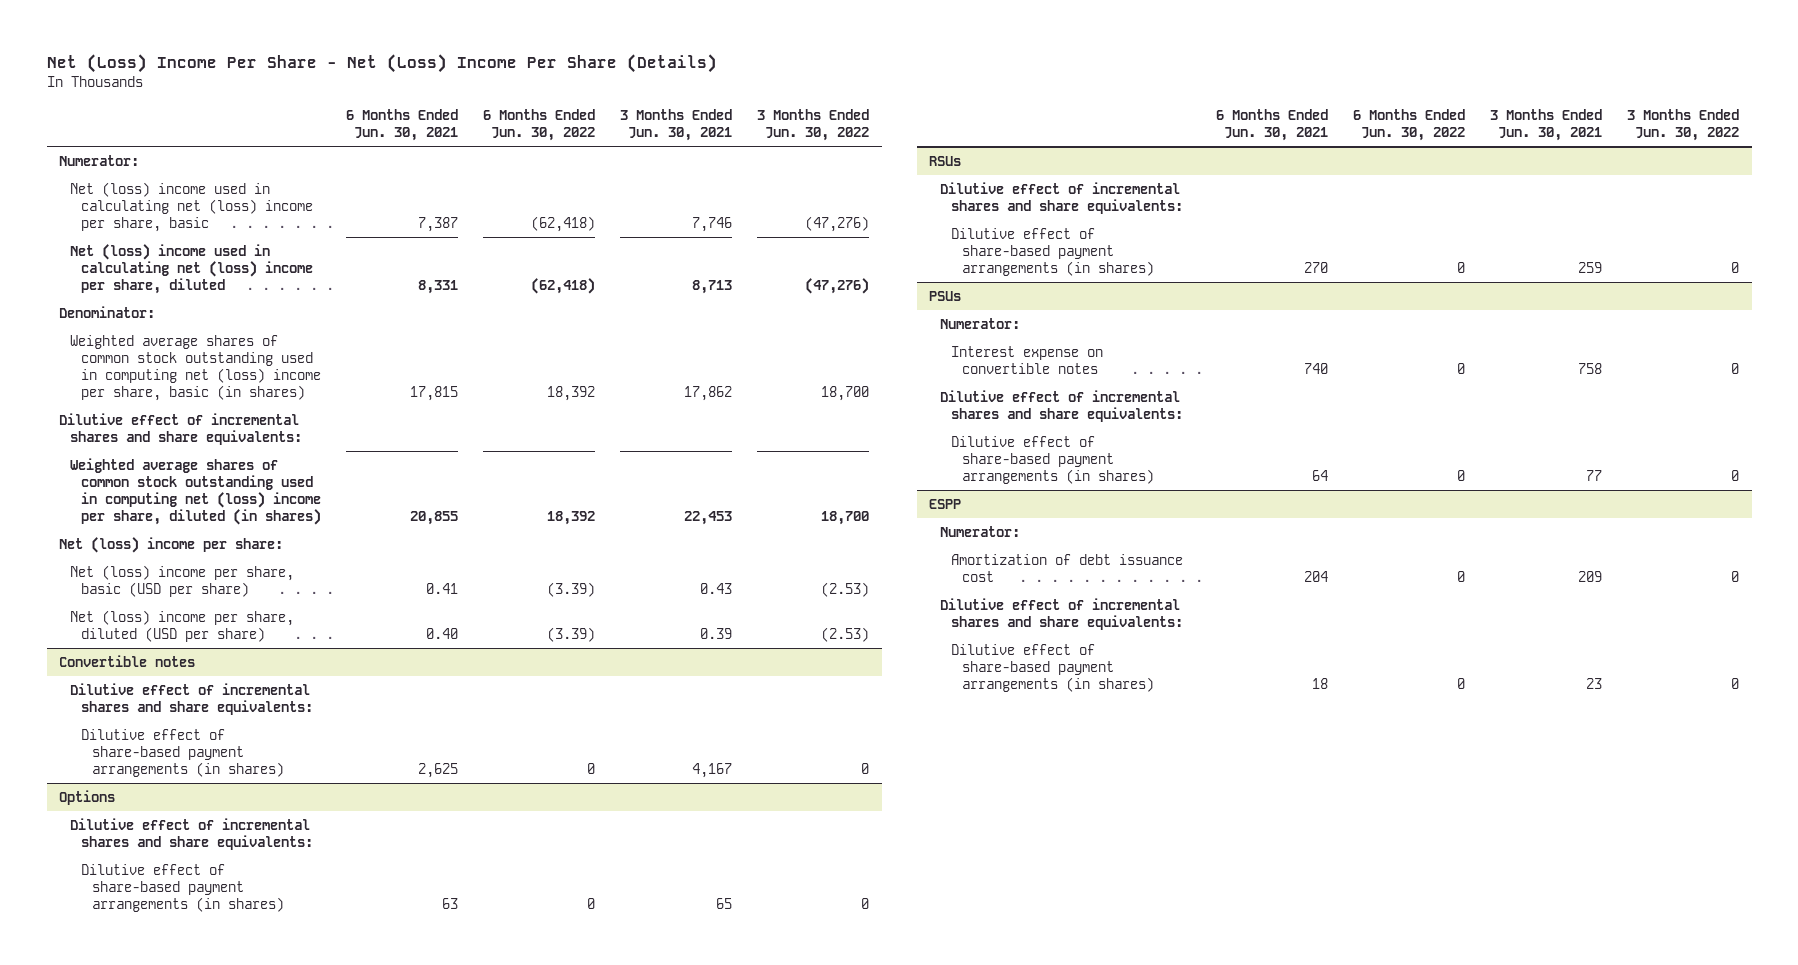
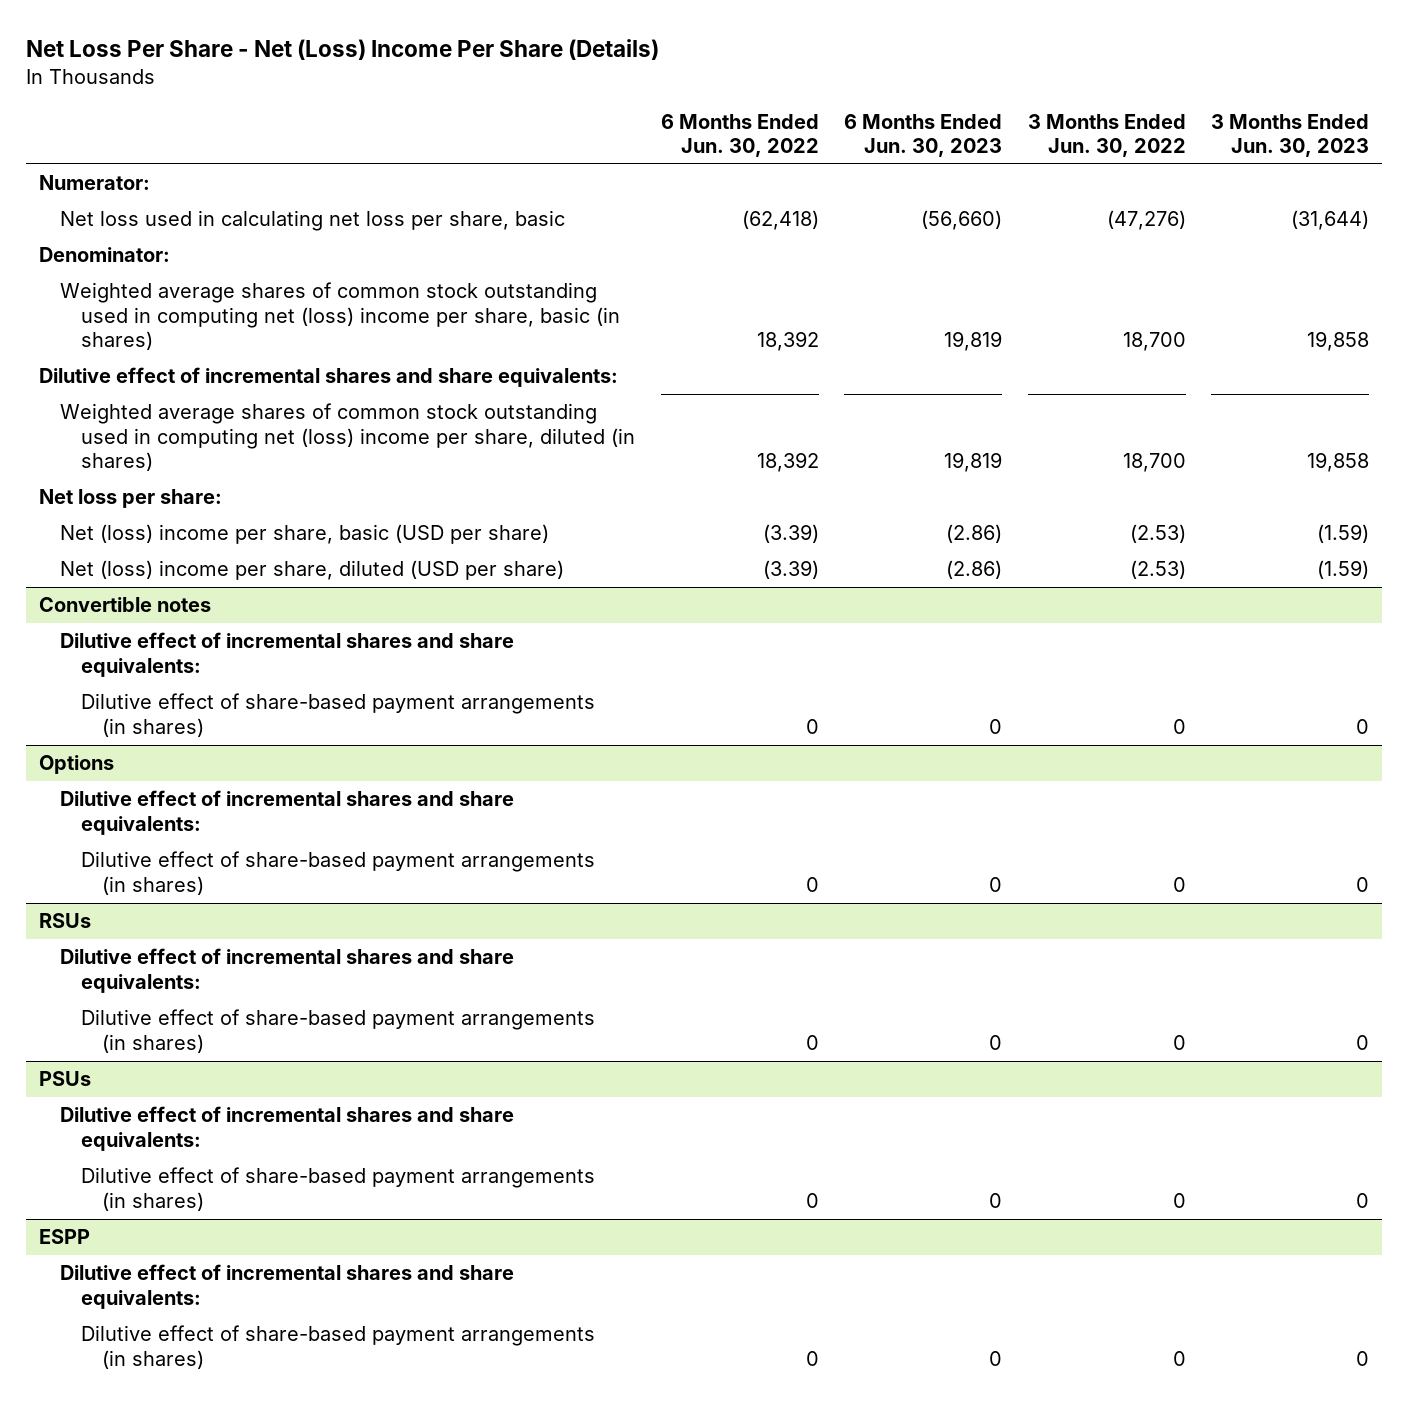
- Net (Loss) Income Per Share - Net (Loss) Income Per Share (Details)
+ Net Loss Per Share - Net (Loss) Income Per Share (Details)
- | 6 Months Ended Jun. 30, 2021 | 6 Months Ended Jun. 30, 2022 | 3 Months Ended Jun. 30, 2021 | 3 Months Ended Jun. 30, 2022
+ | 6 Months Ended Jun. 30, 2022 | 6 Months Ended Jun. 30, 2023 | 3 Months Ended Jun. 30, 2022 | 3 Months Ended Jun. 30, 2023
- Net (loss) income used in calculating net (loss) income per share, basic | 7,387 | (62,418) | 7,746 | (47,276)
- Net (loss) income used in calculating net (loss) income per share, diluted | 8,331 | (62,418) | 8,713 | (47,276)
+ Net loss used in calculating net loss per share, basic | (62,418) | (56,660) | (47,276) | (31,644)
- Net (loss) income per share:
+ Net loss per share:
@ PSUs
- Numerator:
- Interest expense on convertible notes | 740 | 0 | 758 | 0
@ ESPP
- Numerator:
- Amortization of debt issuance cost | 204 | 0 | 209 | 0

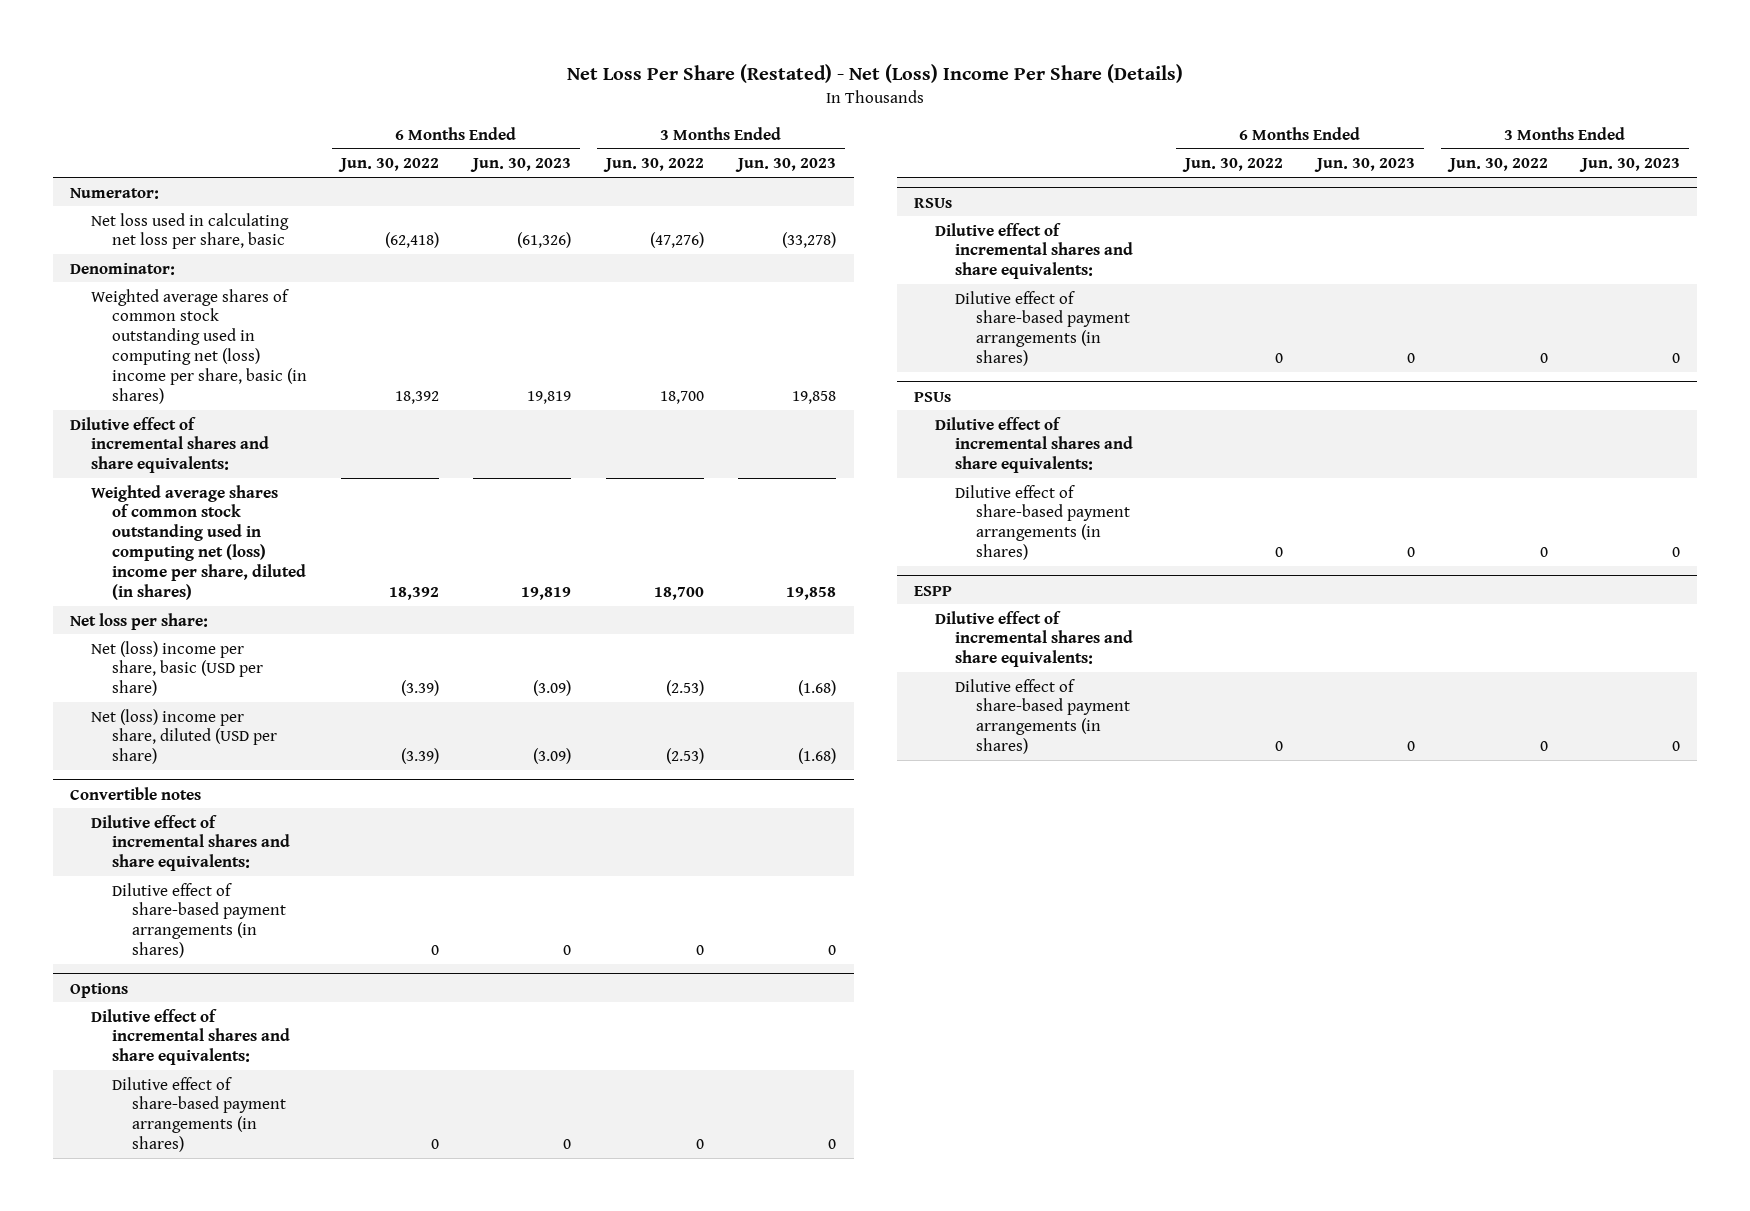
- Net Loss Per Share - Net (Loss) Income Per Share (Details)
+ Net Loss Per Share (Restated) - Net (Loss) Income Per Share (Details)
- Net loss used in calculating net loss per share, basic | (62,418) | (56,660) | (47,276) | (31,644)
+ Net loss used in calculating net loss per share, basic | (62,418) | (61,326) | (47,276) | (33,278)
- Net (loss) income per share, basic (USD per share) | (3.39) | (2.86) | (2.53) | (1.59)
- Net (loss) income per share, diluted (USD per share) | (3.39) | (2.86) | (2.53) | (1.59)
+ Net (loss) income per share, basic (USD per share) | (3.39) | (3.09) | (2.53) | (1.68)
+ Net (loss) income per share, diluted (USD per share) | (3.39) | (3.09) | (2.53) | (1.68)

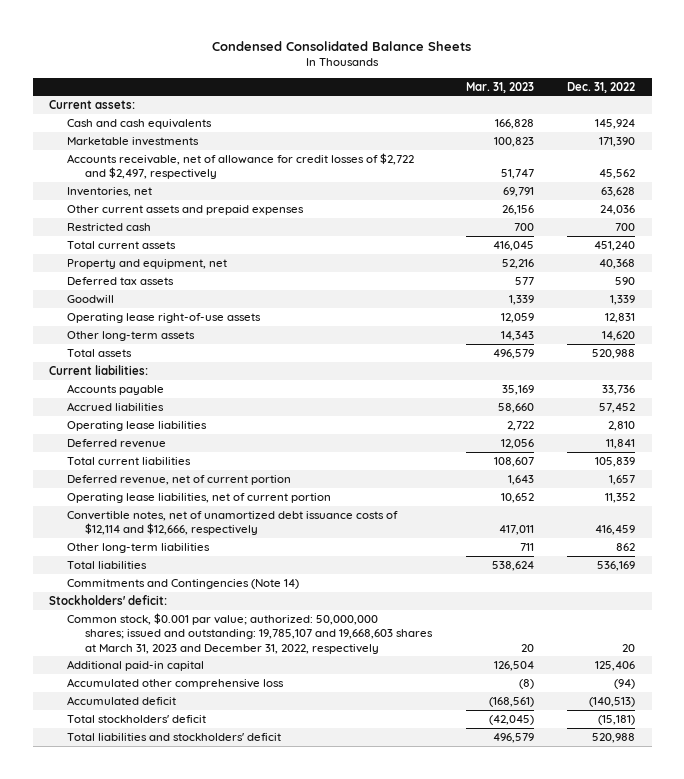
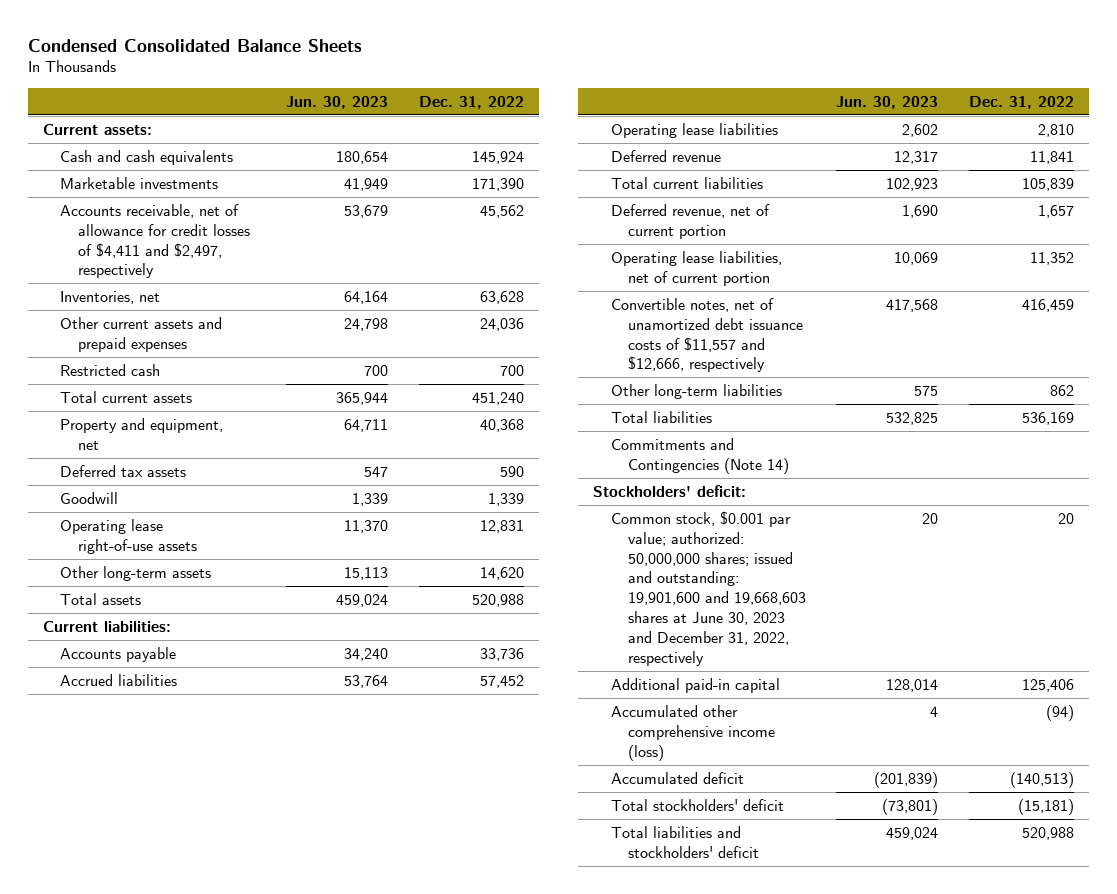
- | Mar. 31, 2023 | Dec. 31, 2022
+ | Jun. 30, 2023 | Dec. 31, 2022
- Accounts receivable, net of allowance for credit losses of $2,722 and $2,497, respectively | 51,747 | 45,562
+ Accounts receivable, net of allowance for credit losses of $4,411 and $2,497, respectively | 53,679 | 45,562
- Convertible notes, net of unamortized debt issuance costs of $12,114 and $12,666, respectively | 417,011 | 416,459
+ Convertible notes, net of unamortized debt issuance costs of $11,557 and $12,666, respectively | 417,568 | 416,459
- Common stock, $0.001 par value; authorized: 50,000,000 shares; issued and outstanding: 19,785,107 and 19,668,603 shares at March 31, 2023 and December 31, 2022, respectively | 20 | 20
+ Common stock, $0.001 par value; authorized: 50,000,000 shares; issued and outstanding: 19,901,600 and 19,668,603 shares at June 30, 2023 and December 31, 2022, respectively | 20 | 20
- Accumulated other comprehensive loss | (8) | (94)
+ Accumulated other comprehensive income (loss) | 4 | (94)

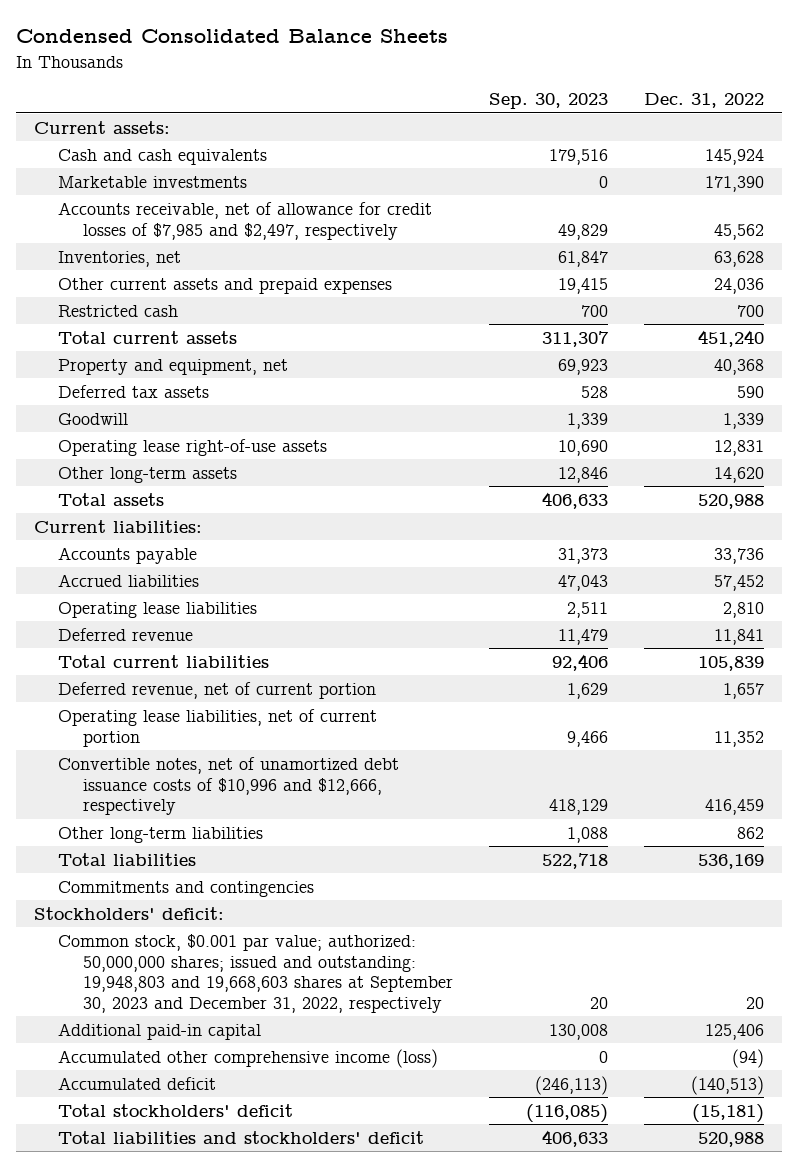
- | Jun. 30, 2023 | Dec. 31, 2022
+ | Sep. 30, 2023 | Dec. 31, 2022
- Accounts receivable, net of allowance for credit losses of $4,411 and $2,497, respectively | 53,679 | 45,562
+ Accounts receivable, net of allowance for credit losses of $7,985 and $2,497, respectively | 49,829 | 45,562
- Convertible notes, net of unamortized debt issuance costs of $11,557 and $12,666, respectively | 417,568 | 416,459
+ Convertible notes, net of unamortized debt issuance costs of $10,996 and $12,666, respectively | 418,129 | 416,459
- Commitments and Contingencies (Note 14)
+ Commitments and contingencies
- Common stock, $0.001 par value; authorized: 50,000,000 shares; issued and outstanding: 19,901,600 and 19,668,603 shares at June 30, 2023 and December 31, 2022, respectively | 20 | 20
+ Common stock, $0.001 par value; authorized: 50,000,000 shares; issued and outstanding: 19,948,803 and 19,668,603 shares at September 30, 2023 and December 31, 2022, respectively | 20 | 20

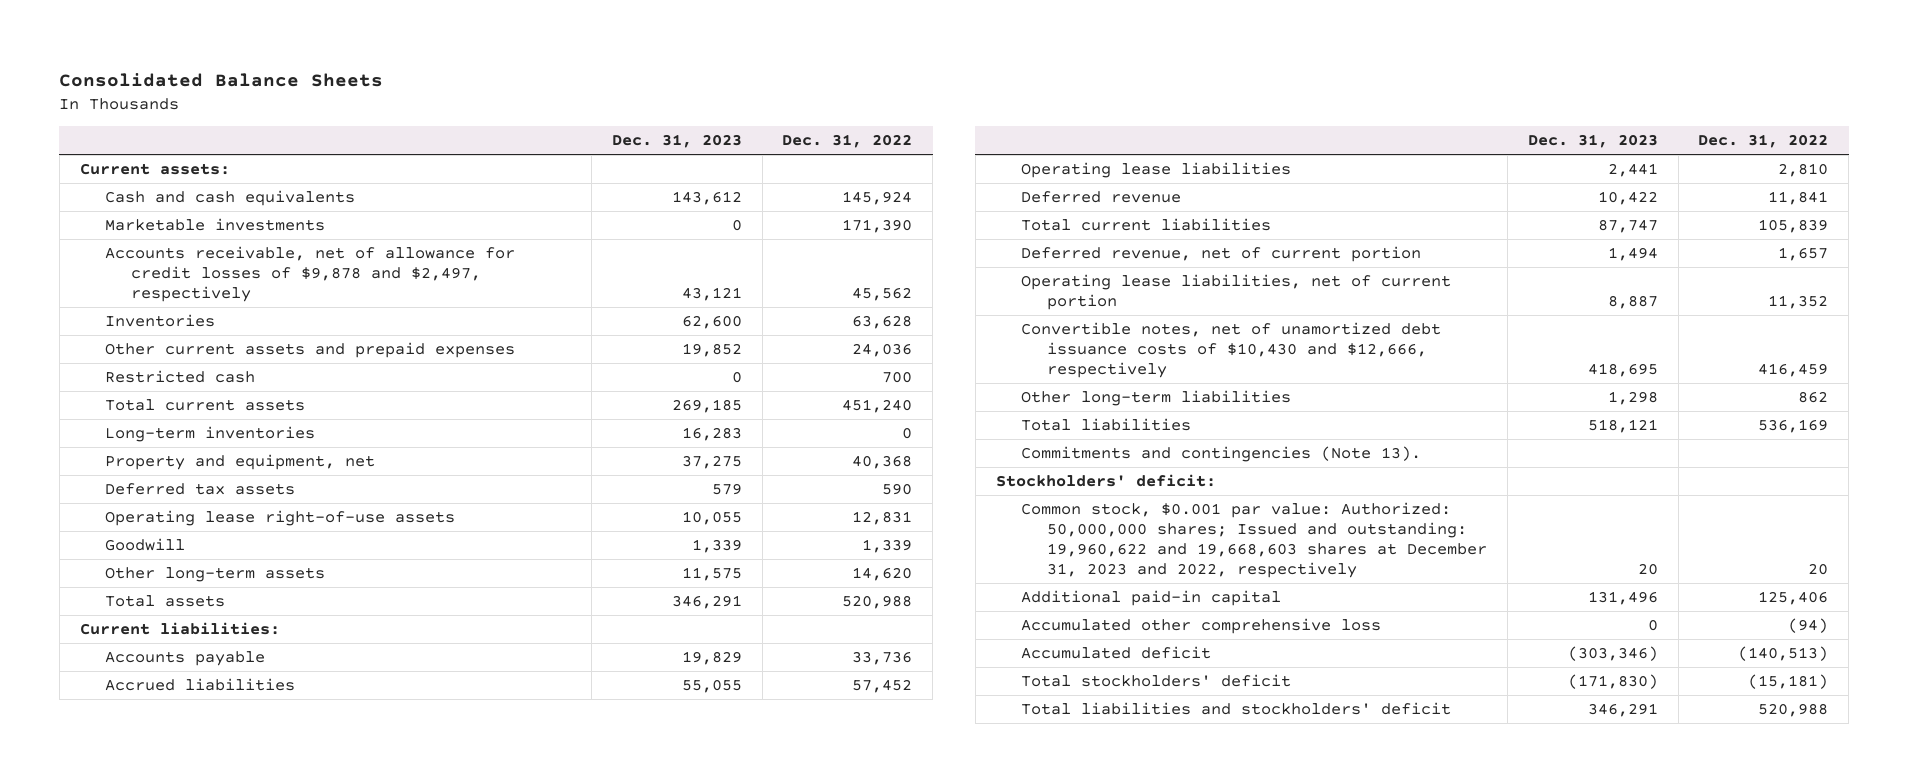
- Condensed Consolidated Balance Sheets
+ Consolidated Balance Sheets
- | Sep. 30, 2023 | Dec. 31, 2022
+ | Dec. 31, 2023 | Dec. 31, 2022
- Accounts receivable, net of allowance for credit losses of $7,985 and $2,497, respectively | 49,829 | 45,562
- Inventories, net | 61,847 | 63,628
+ Accounts receivable, net of allowance for credit losses of $9,878 and $2,497, respectively | 43,121 | 45,562
+ Inventories | 62,600 | 63,628
+ Long-term inventories | 16,283 | 0
moved down: Goodwill | 1,339 | 1,339
- Convertible notes, net of unamortized debt issuance costs of $10,996 and $12,666, respectively | 418,129 | 416,459
+ Convertible notes, net of unamortized debt issuance costs of $10,430 and $12,666, respectively | 418,695 | 416,459
- Commitments and contingencies
+ Commitments and contingencies (Note 13).
- Common stock, $0.001 par value; authorized: 50,000,000 shares; issued and outstanding: 19,948,803 and 19,668,603 shares at September 30, 2023 and December 31, 2022, respectively | 20 | 20
+ Common stock, $0.001 par value: Authorized: 50,000,000 shares; Issued and outstanding: 19,960,622 and 19,668,603 shares at December 31, 2023 and 2022, respectively | 20 | 20
- Accumulated other comprehensive income (loss) | 0 | (94)
+ Accumulated other comprehensive loss | 0 | (94)

